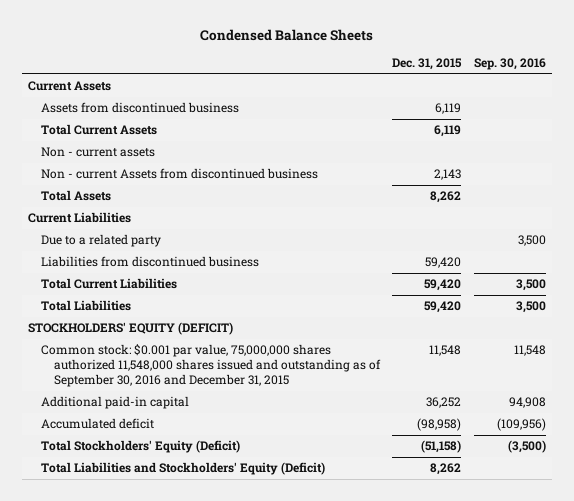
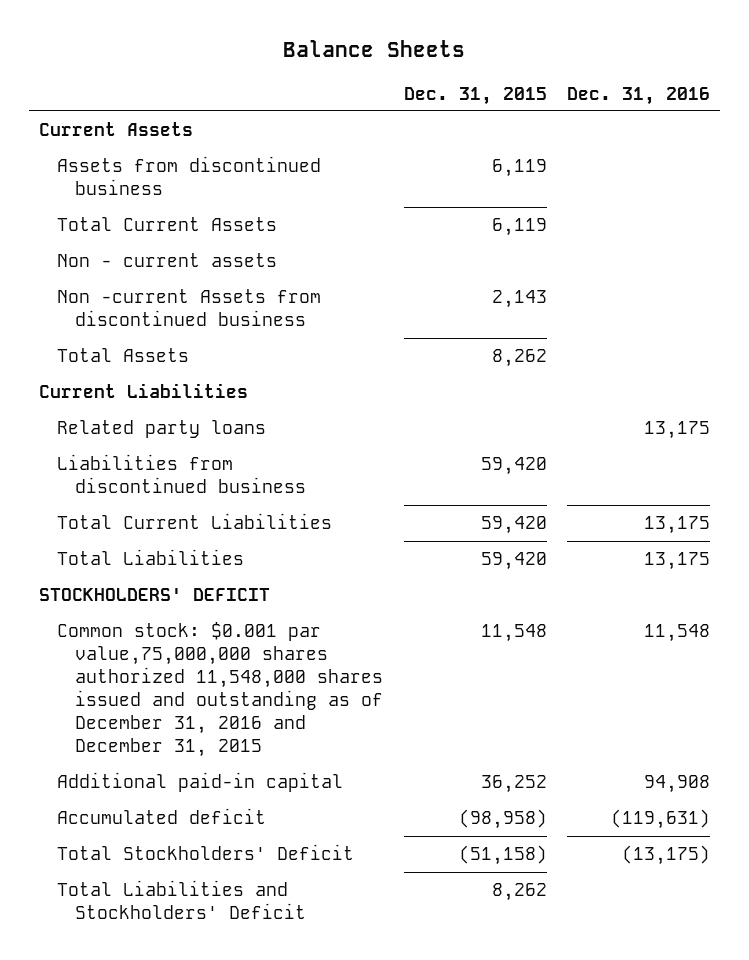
- Condensed Balance Sheets
+ Balance Sheets
- | Dec. 31, 2015 | Sep. 30, 2016
+ | Dec. 31, 2015 | Dec. 31, 2016
- Non - current Assets from discontinued business | 2,143 |
+ Non -current Assets from discontinued business | 2,143 |
- Due to a related party | | 3,500
+ Related party loans | | 13,175
- STOCKHOLDERS' EQUITY (DEFICIT)
- Common stock: $0.001 par value, 75,000,000 shares authorized 11,548,000 shares issued and outstanding as of September 30, 2016 and December 31, 2015 | 11,548 | 11,548
+ STOCKHOLDERS' DEFICIT
+ Common stock: $0.001 par value,75,000,000 shares authorized 11,548,000 shares issued and outstanding as of December 31, 2016 and December 31, 2015 | 11,548 | 11,548
- Total Stockholders' Equity (Deficit) | (51,158) | (3,500)
- Total Liabilities and Stockholders' Equity (Deficit) | 8,262 |
+ Total Stockholders' Deficit | (51,158) | (13,175)
+ Total Liabilities and Stockholders' Deficit | 8,262 |

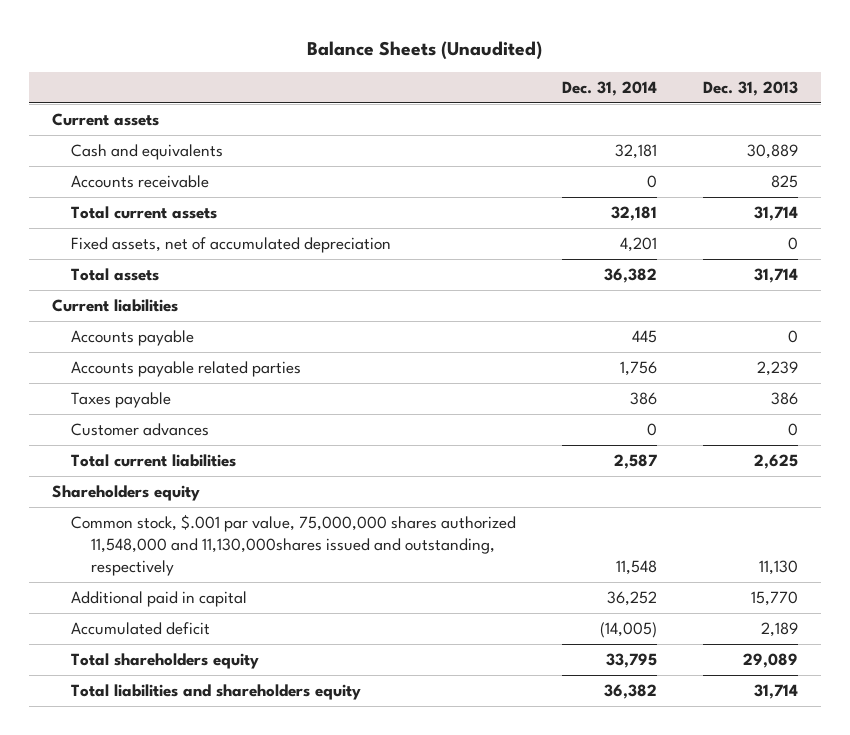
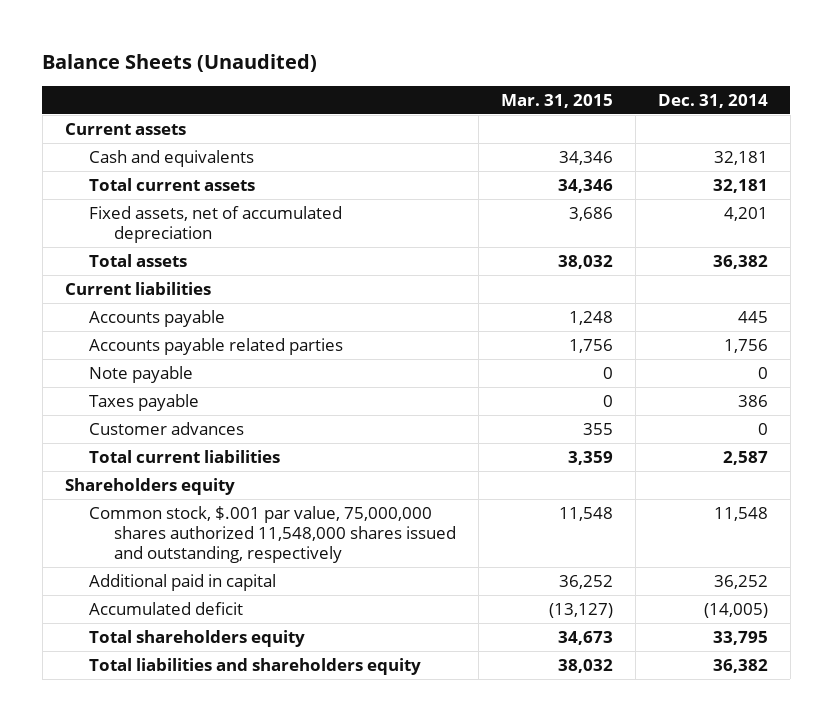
- | Dec. 31, 2014 | Dec. 31, 2013
+ | Mar. 31, 2015 | Dec. 31, 2014
- Accounts receivable | 0 | 825
+ Note payable | 0 | 0
- Common stock, $.001 par value, 75,000,000 shares authorized 11,548,000 and 11,130,000shares issued and outstanding, respectively | 11,548 | 11,130
+ Common stock, $.001 par value, 75,000,000 shares authorized 11,548,000 shares issued and outstanding, respectively | 11,548 | 11,548

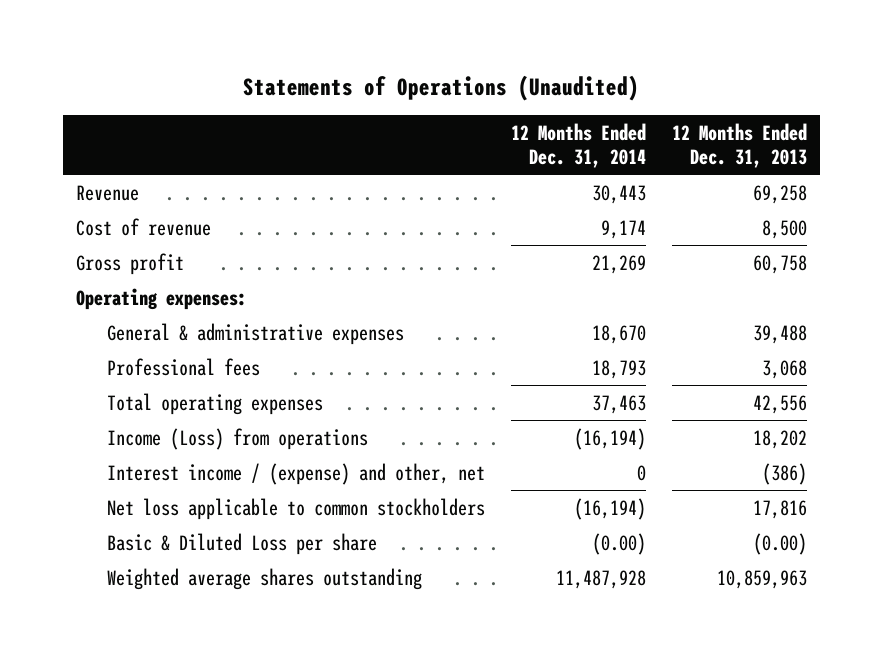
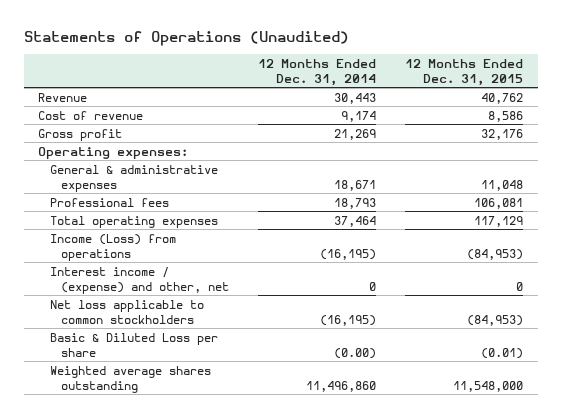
- | 12 Months Ended Dec. 31, 2014 | 12 Months Ended Dec. 31, 2013
+ | 12 Months Ended Dec. 31, 2014 | 12 Months Ended Dec. 31, 2015
- General & administrative expenses | 18,670 | 39,488
+ General & administrative expenses | 18,671 | 11,048
- Total operating expenses | 37,463 | 42,556
- Income (Loss) from operations | (16,194) | 18,202
+ Total operating expenses | 37,464 | 117,129
+ Income (Loss) from operations | (16,195) | (84,953)
- Net loss applicable to common stockholders | (16,194) | 17,816
+ Net loss applicable to common stockholders | (16,195) | (84,953)
- Weighted average shares outstanding | 11,487,928 | 10,859,963
+ Weighted average shares outstanding | 11,496,860 | 11,548,000

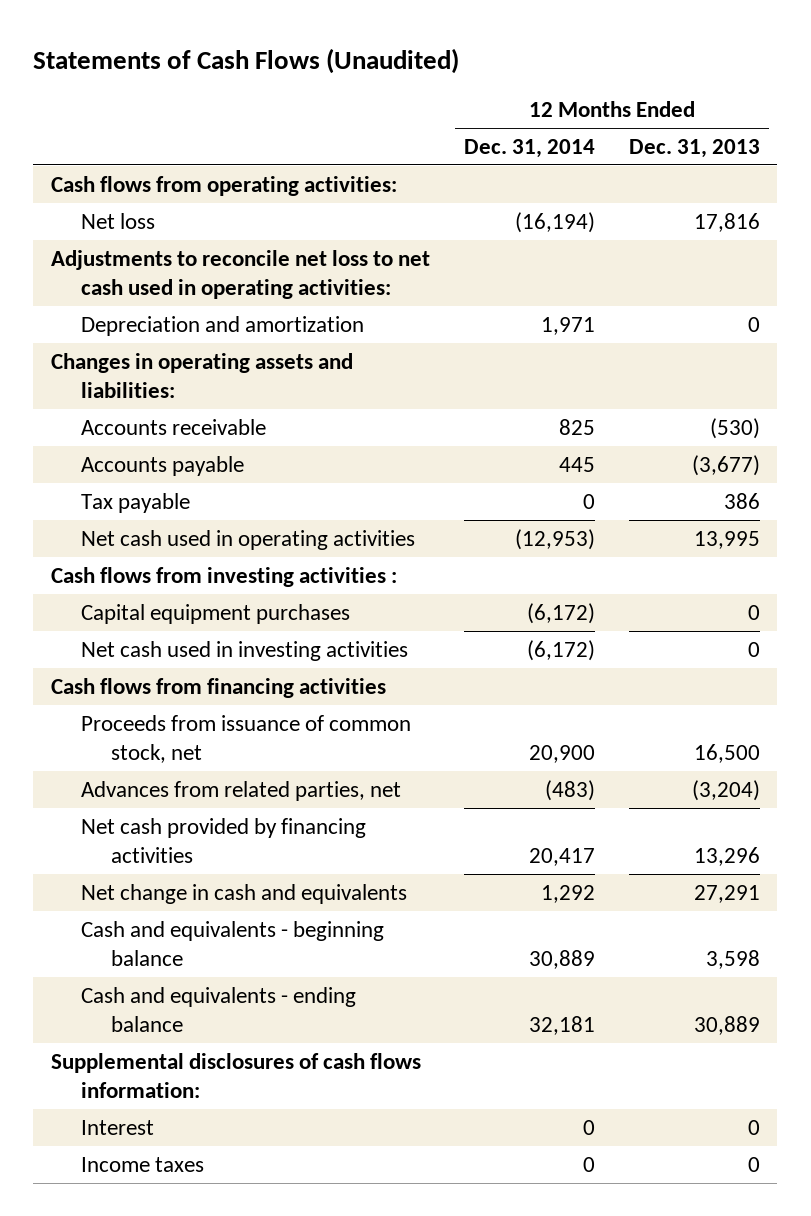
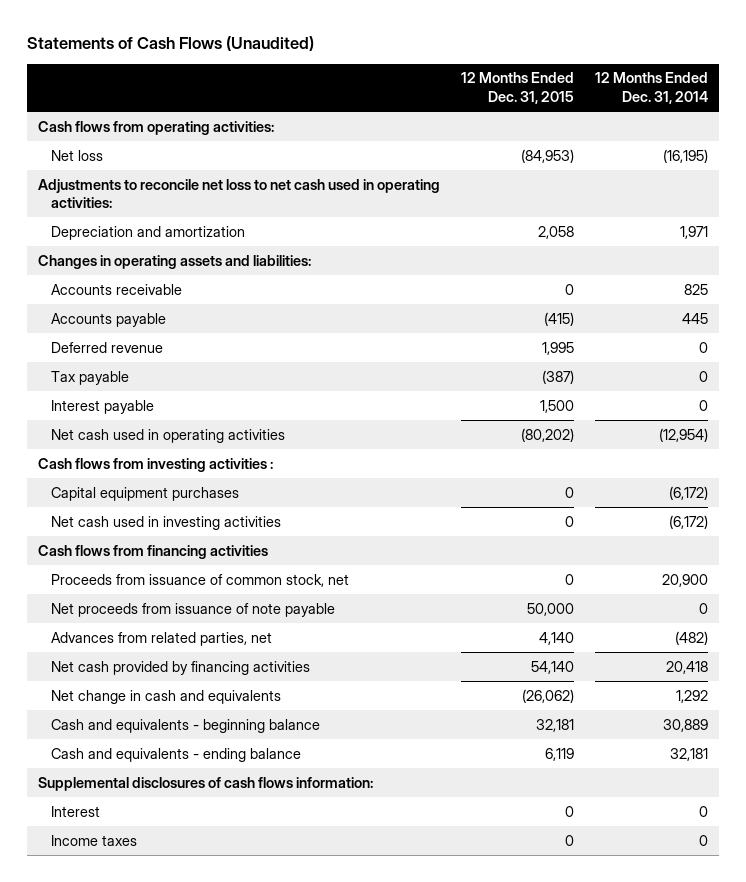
- | 12 Months Ended Dec. 31, 2014 | 12 Months Ended Dec. 31, 2013
+ | 12 Months Ended Dec. 31, 2015 | 12 Months Ended Dec. 31, 2014
- Net loss | (16,194) | 17,816
+ Net loss | (84,953) | (16,195)
+ Deferred revenue | 1,995 | 0
- Net cash used in operating activities | (12,953) | 13,995
+ Interest payable | 1,500 | 0
+ Net cash used in operating activities | (80,202) | (12,954)
- Advances from related parties, net | (483) | (3,204)
- Net cash provided by financing activities | 20,417 | 13,296
+ Net proceeds from issuance of note payable | 50,000 | 0
+ Advances from related parties, net | 4,140 | (482)
+ Net cash provided by financing activities | 54,140 | 20,418

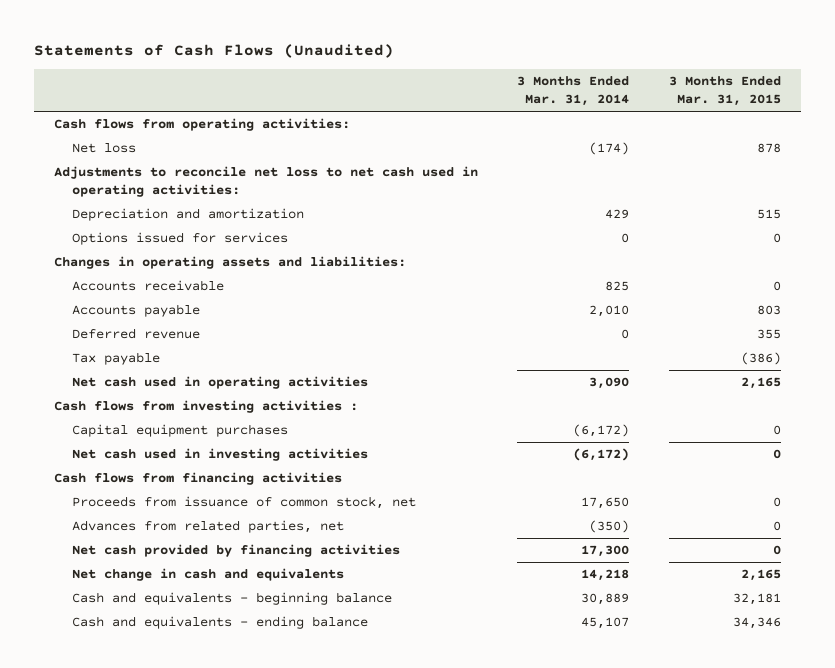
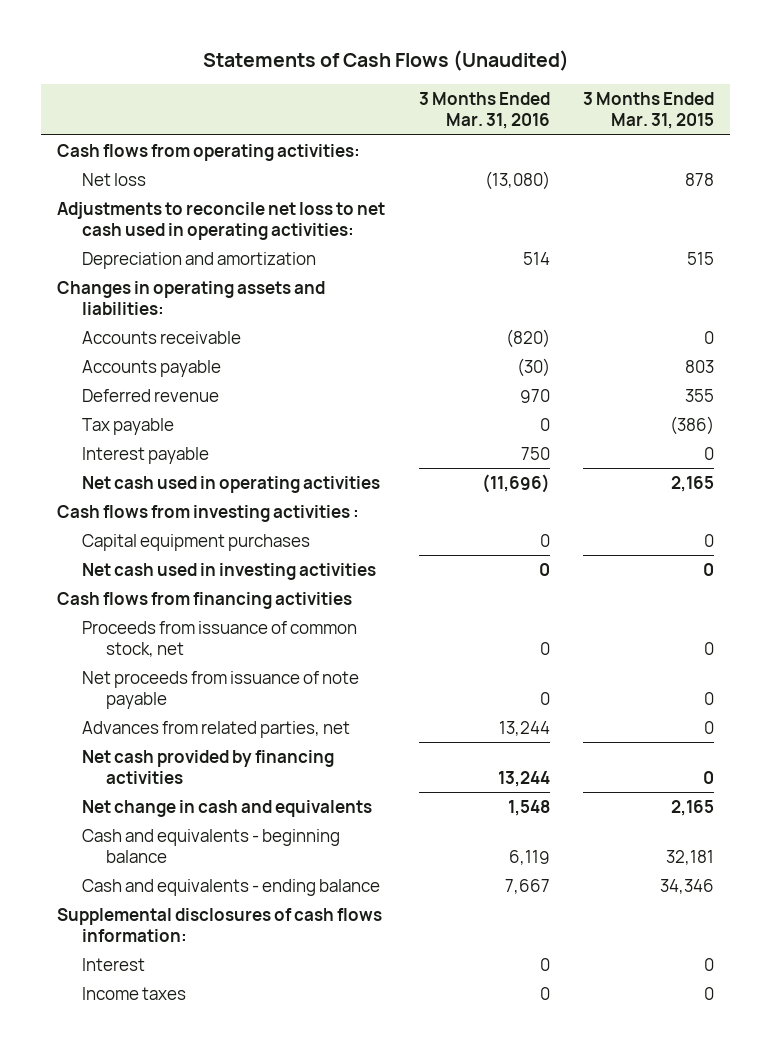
- | 3 Months Ended Mar. 31, 2014 | 3 Months Ended Mar. 31, 2015
+ | 3 Months Ended Mar. 31, 2016 | 3 Months Ended Mar. 31, 2015
- Options issued for services | 0 | 0
+ Interest payable | 750 | 0
+ Net proceeds from issuance of note payable | 0 | 0
+ Supplemental disclosures of cash flows information:
+ Interest | 0 | 0
+ Income taxes | 0 | 0

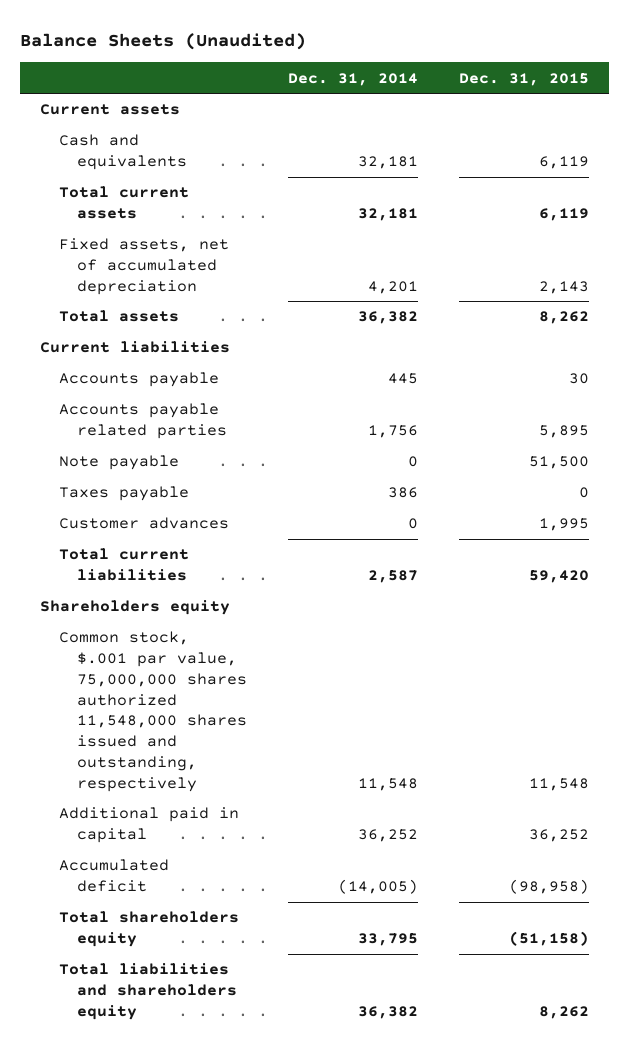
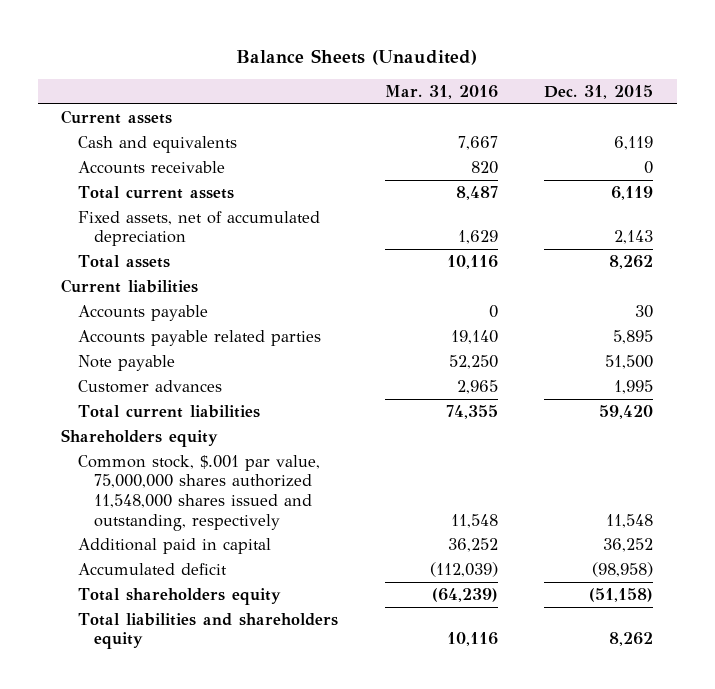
- | Dec. 31, 2014 | Dec. 31, 2015
+ | Mar. 31, 2016 | Dec. 31, 2015
+ Accounts receivable | 820 | 0
- Taxes payable | 386 | 0

